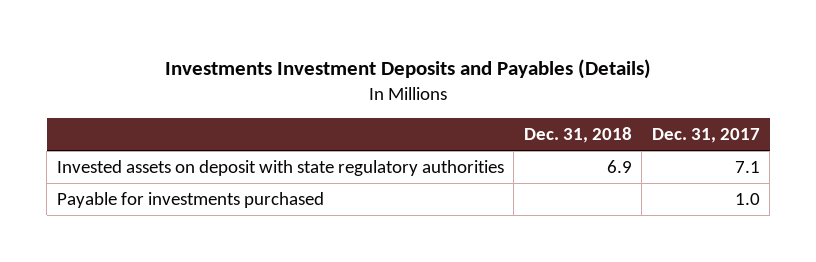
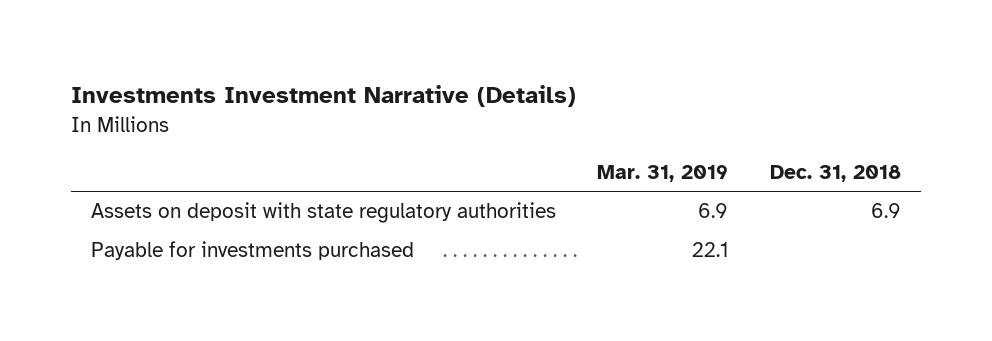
- Investments Investment Deposits and Payables (Details)
+ Investments Investment Narrative (Details)
- | Dec. 31, 2018 | Dec. 31, 2017
+ | Mar. 31, 2019 | Dec. 31, 2018
- Invested assets on deposit with state regulatory authorities | 6.9 | 7.1
+ Assets on deposit with state regulatory authorities | 6.9 | 6.9

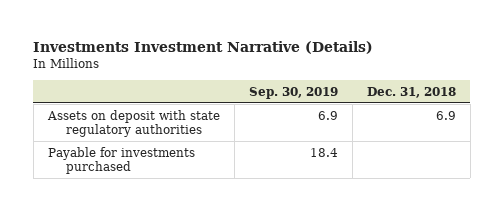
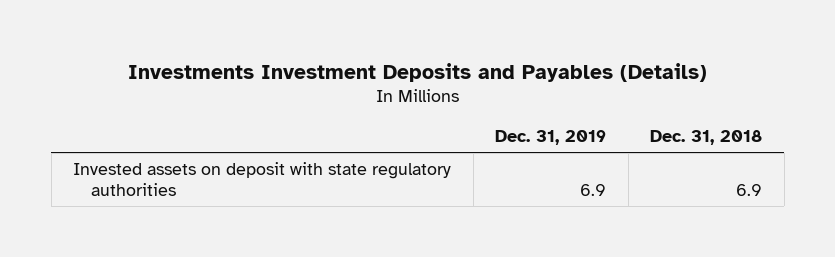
- Investments Investment Narrative (Details)
+ Investments Investment Deposits and Payables (Details)
- | Sep. 30, 2019 | Dec. 31, 2018
+ | Dec. 31, 2019 | Dec. 31, 2018
- Assets on deposit with state regulatory authorities | 6.9 | 6.9
- Payable for investments purchased | 18.4 |
+ Invested assets on deposit with state regulatory authorities | 6.9 | 6.9

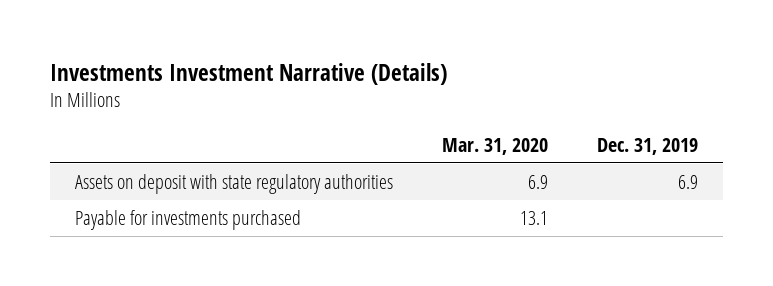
- Investments Investment Deposits and Payables (Details)
+ Investments Investment Narrative (Details)
- | Dec. 31, 2019 | Dec. 31, 2018
+ | Mar. 31, 2020 | Dec. 31, 2019
- Invested assets on deposit with state regulatory authorities | 6.9 | 6.9
+ Assets on deposit with state regulatory authorities | 6.9 | 6.9
+ Payable for investments purchased | 13.1 |

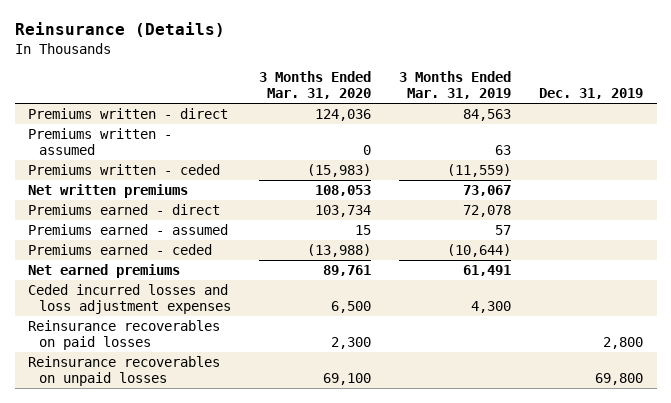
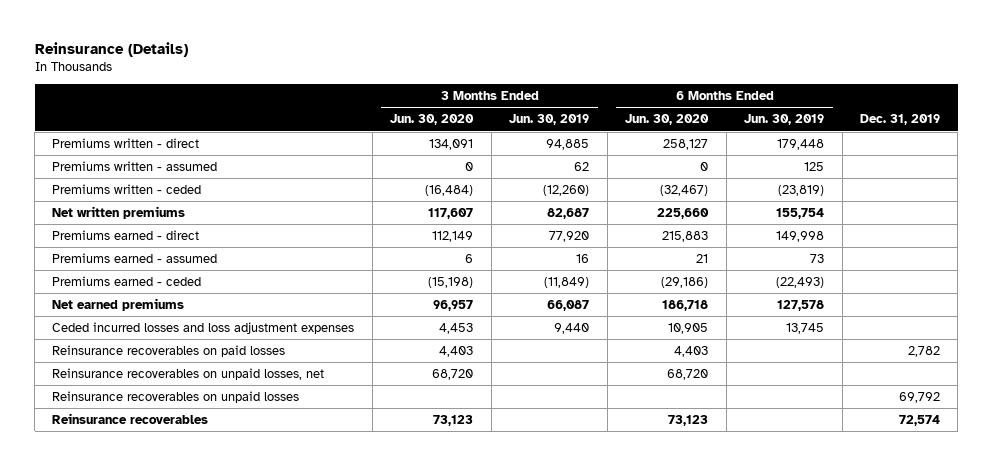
- | 3 Months Ended Mar. 31, 2020 | 3 Months Ended Mar. 31, 2019 | Dec. 31, 2019
+ | 3 Months Ended Jun. 30, 2020 | 3 Months Ended Jun. 30, 2019 | 6 Months Ended Jun. 30, 2020 | 6 Months Ended Jun. 30, 2019 | Dec. 31, 2019
- Reinsurance recoverables on paid losses | 2,300 | | 2,800
- Reinsurance recoverables on unpaid losses | 69,100 | | 69,800
+ Reinsurance recoverables on paid losses | 4,403 | | 4,403 | | 2,782
+ Reinsurance recoverables on unpaid losses, net | 68,720 | | 68,720 | |
+ Reinsurance recoverables on unpaid losses | | | | | 69,792
+ Reinsurance recoverables | 73,123 | | 73,123 | | 72,574

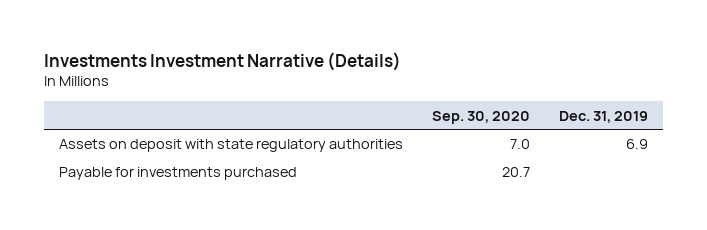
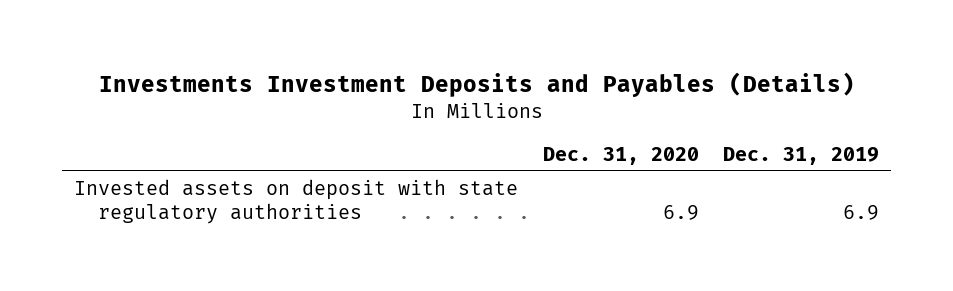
- Investments Investment Narrative (Details)
+ Investments Investment Deposits and Payables (Details)
- | Sep. 30, 2020 | Dec. 31, 2019
+ | Dec. 31, 2020 | Dec. 31, 2019
- Assets on deposit with state regulatory authorities | 7.0 | 6.9
- Payable for investments purchased | 20.7 |
+ Invested assets on deposit with state regulatory authorities | 6.9 | 6.9

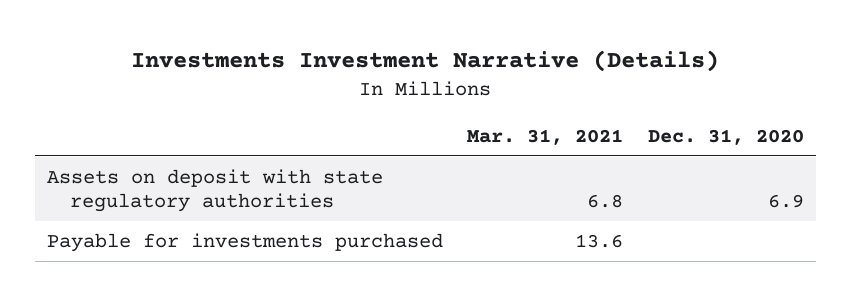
- Investments Investment Deposits and Payables (Details)
+ Investments Investment Narrative (Details)
- | Dec. 31, 2020 | Dec. 31, 2019
+ | Mar. 31, 2021 | Dec. 31, 2020
- Invested assets on deposit with state regulatory authorities | 6.9 | 6.9
+ Assets on deposit with state regulatory authorities | 6.8 | 6.9
+ Payable for investments purchased | 13.6 |

